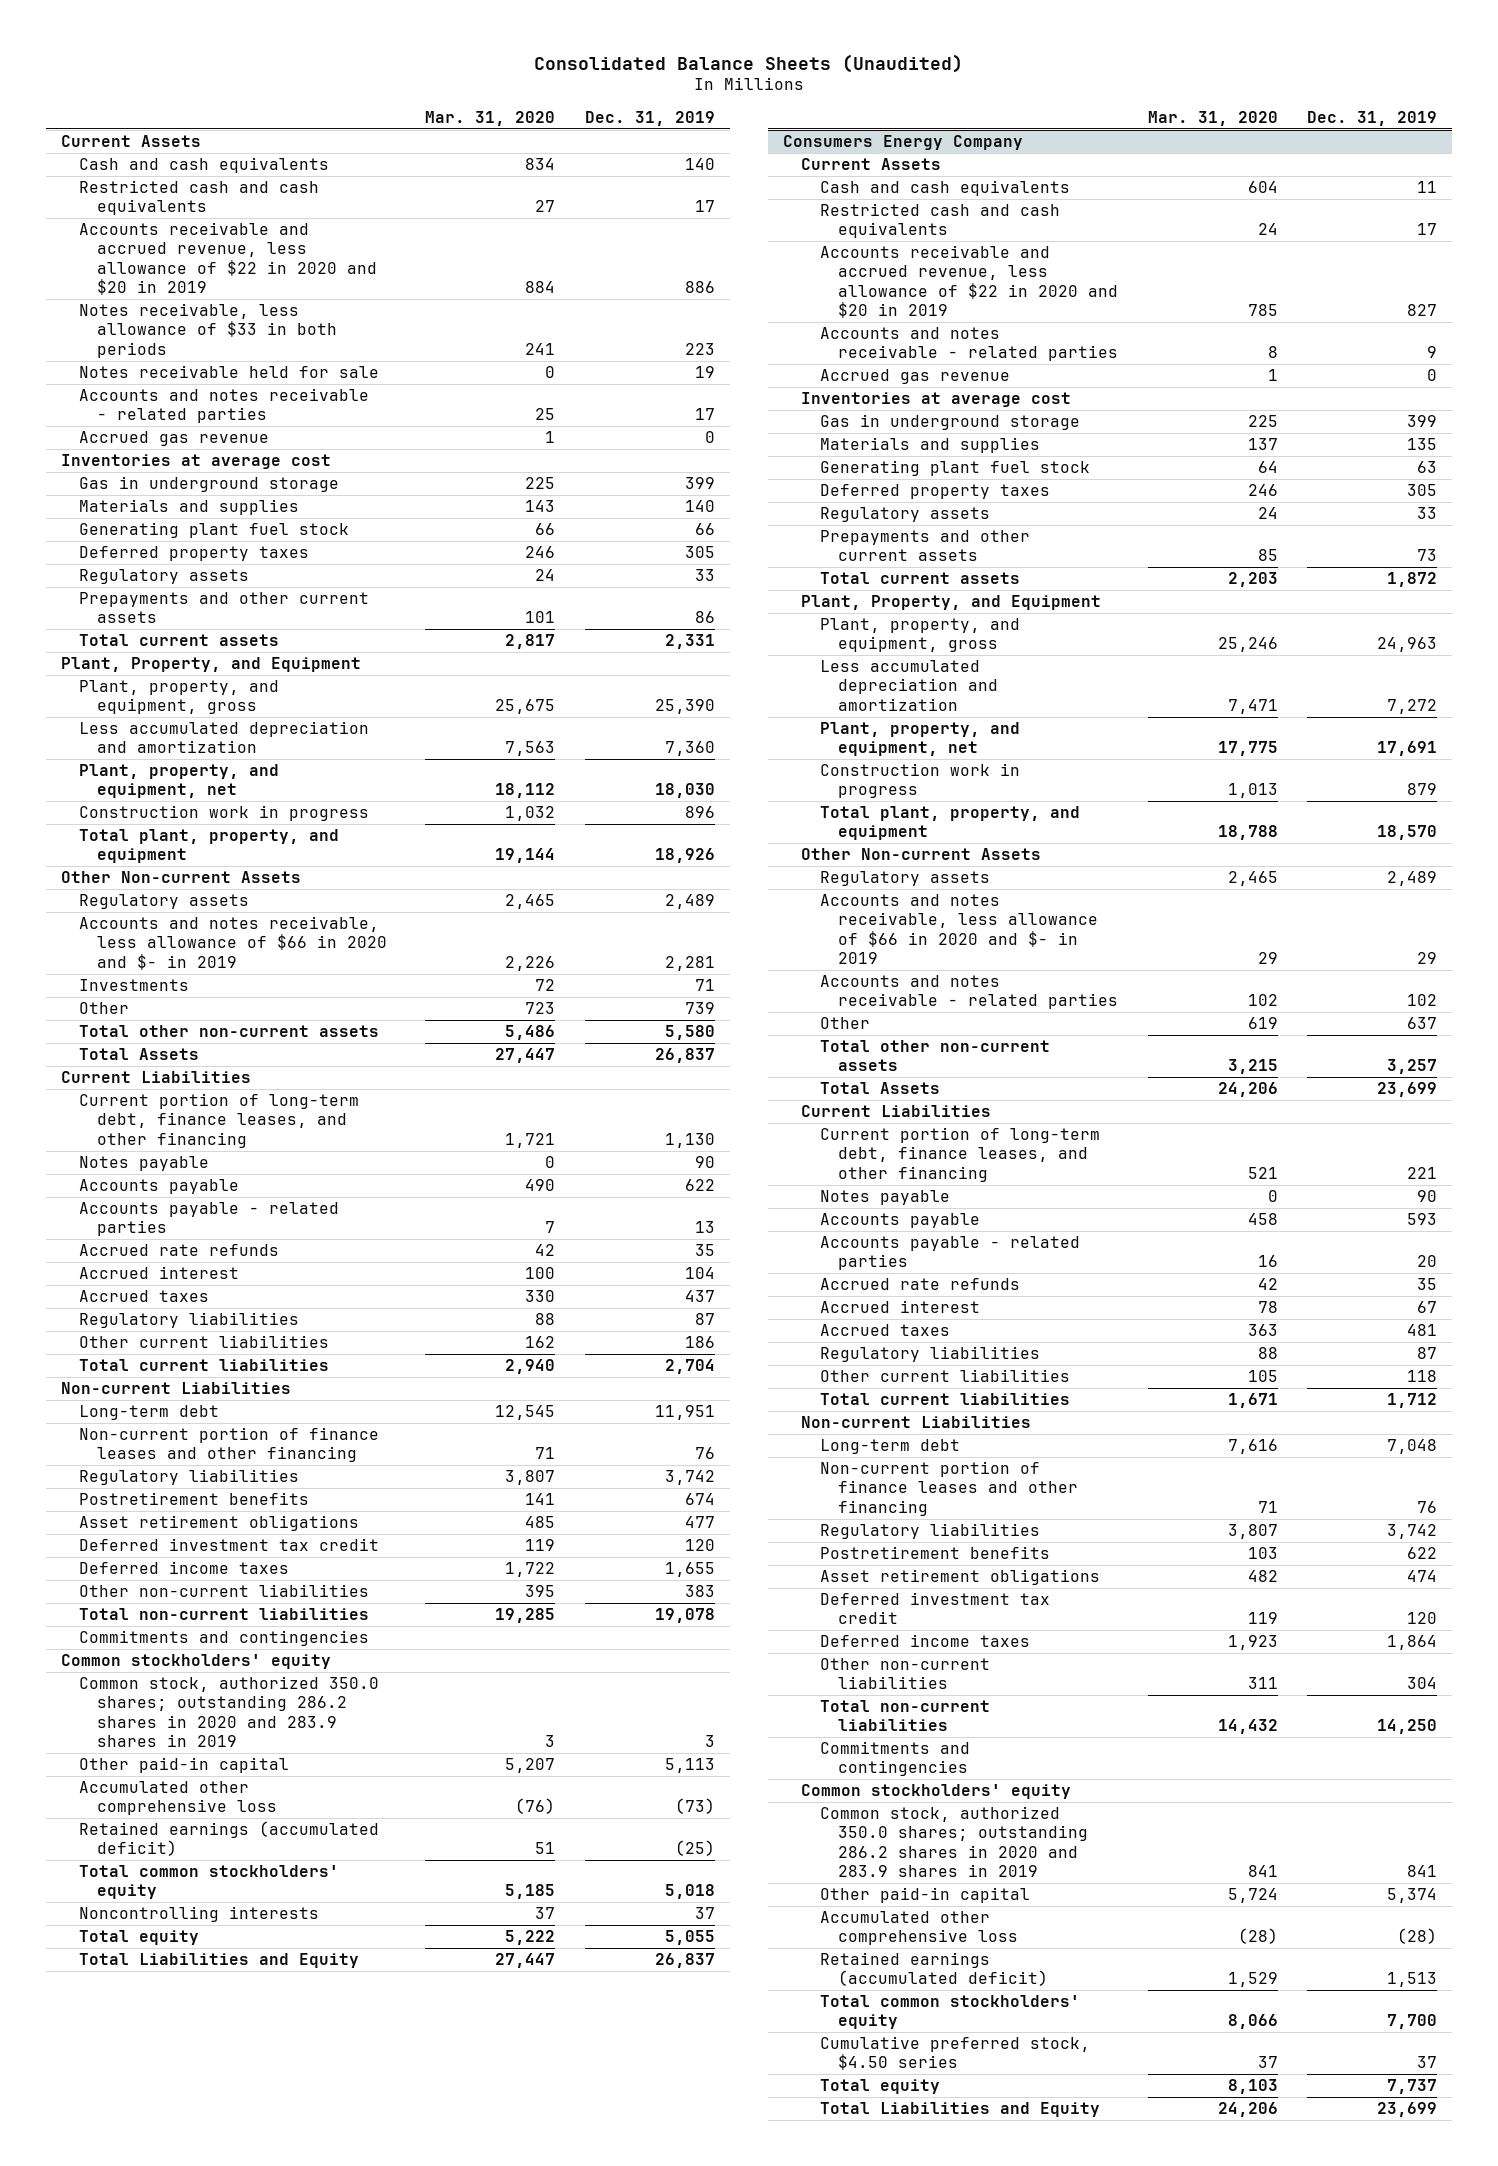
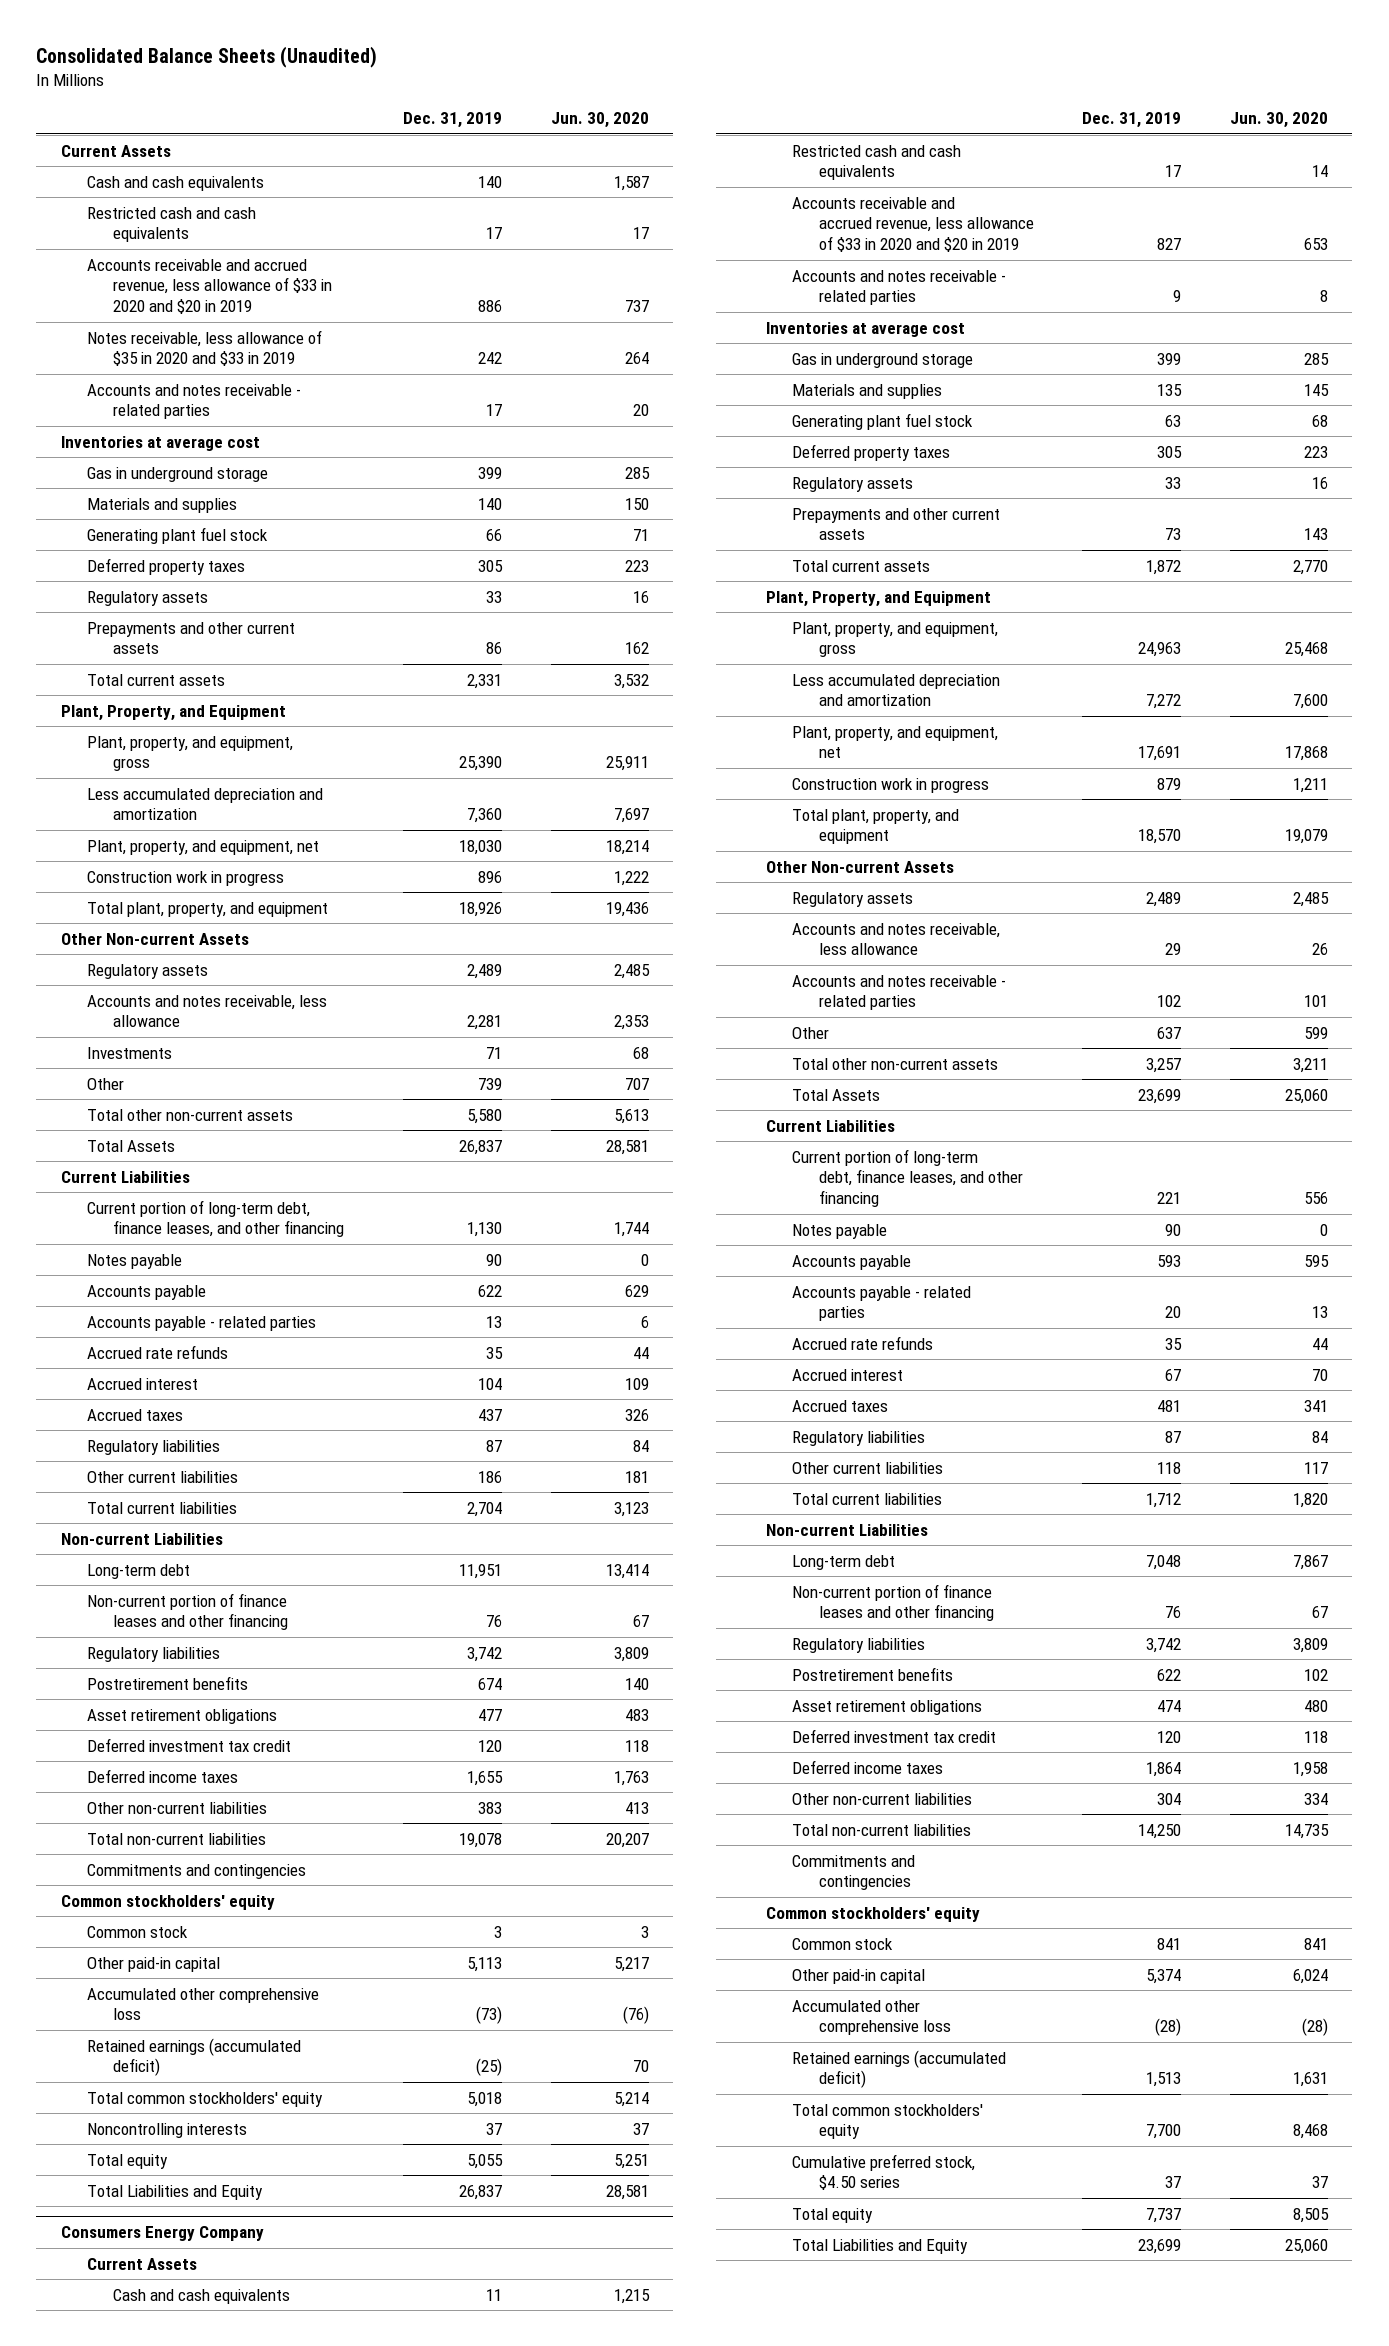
- | Mar. 31, 2020 | Dec. 31, 2019
+ | Dec. 31, 2019 | Jun. 30, 2020
- Accounts receivable and accrued revenue, less allowance of $22 in 2020 and $20 in 2019 | 884 | 886
- Notes receivable, less allowance of $33 in both periods | 241 | 223
- Notes receivable held for sale | 0 | 19
+ Accounts receivable and accrued revenue, less allowance of $33 in 2020 and $20 in 2019 | 886 | 737
+ Notes receivable, less allowance of $35 in 2020 and $33 in 2019 | 242 | 264
- Accrued gas revenue | 1 | 0
- Accounts and notes receivable, less allowance of $66 in 2020 and $- in 2019 | 2,226 | 2,281
+ Accounts and notes receivable, less allowance | 2,281 | 2,353
- Common stock, authorized 350.0 shares; outstanding 286.2 shares in 2020 and 283.9 shares in 2019 | 3 | 3
+ Common stock | 3 | 3
@ Consumers Energy Company
- Accounts receivable and accrued revenue, less allowance of $22 in 2020 and $20 in 2019 | 785 | 827
+ Accounts receivable and accrued revenue, less allowance of $33 in 2020 and $20 in 2019 | 827 | 653
- Accrued gas revenue | 1 | 0
- Accounts and notes receivable, less allowance of $66 in 2020 and $- in 2019 | 29 | 29
+ Accounts and notes receivable, less allowance | 29 | 26
- Common stock, authorized 350.0 shares; outstanding 286.2 shares in 2020 and 283.9 shares in 2019 | 841 | 841
+ Common stock | 841 | 841

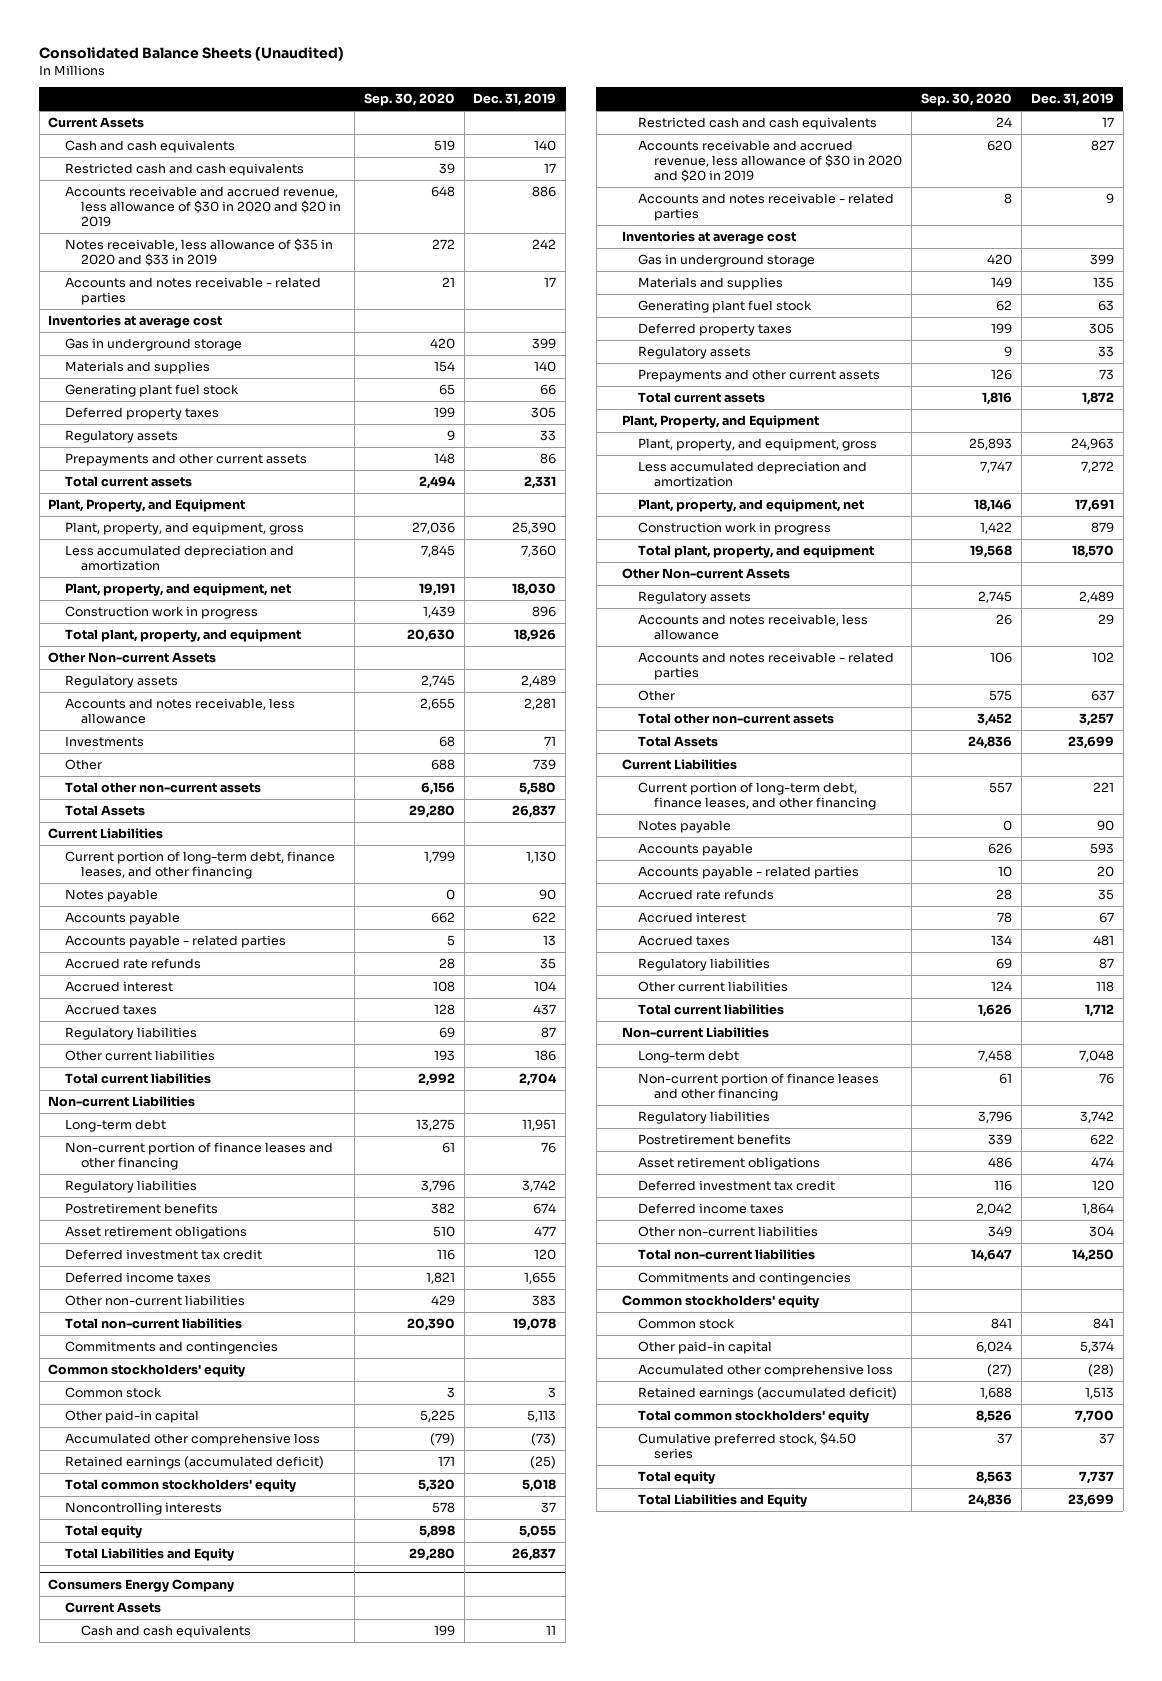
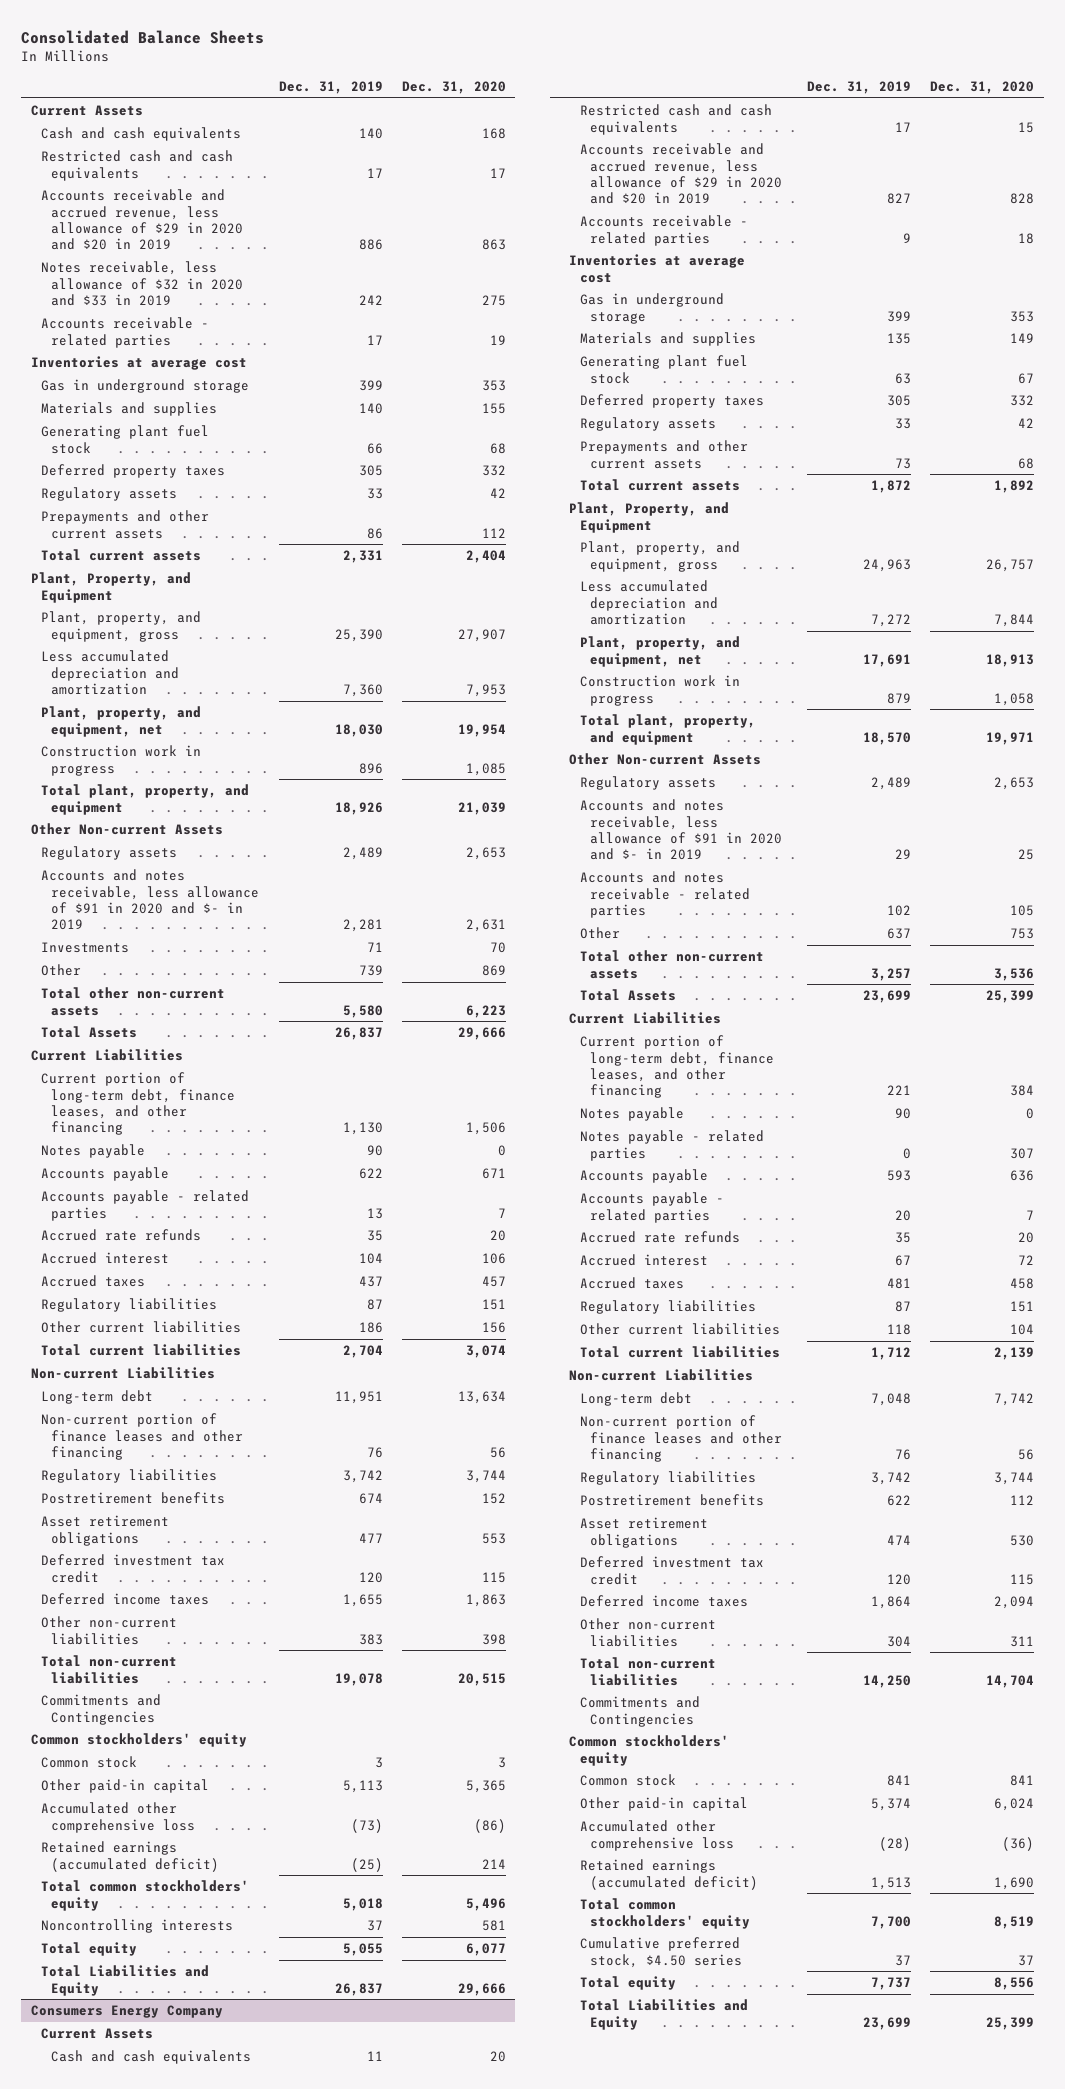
- Consolidated Balance Sheets (Unaudited)
+ Consolidated Balance Sheets
- | Sep. 30, 2020 | Dec. 31, 2019
+ | Dec. 31, 2019 | Dec. 31, 2020
- Accounts receivable and accrued revenue, less allowance of $30 in 2020 and $20 in 2019 | 648 | 886
- Notes receivable, less allowance of $35 in 2020 and $33 in 2019 | 272 | 242
- Accounts and notes receivable - related parties | 21 | 17
+ Accounts receivable and accrued revenue, less allowance of $29 in 2020 and $20 in 2019 | 886 | 863
+ Notes receivable, less allowance of $32 in 2020 and $33 in 2019 | 242 | 275
+ Accounts receivable - related parties | 17 | 19
- Accounts and notes receivable, less allowance | 2,655 | 2,281
+ Accounts and notes receivable, less allowance of $91 in 2020 and $- in 2019 | 2,281 | 2,631
- Commitments and contingencies
+ Commitments and Contingencies
@ Consumers Energy Company
- Accounts receivable and accrued revenue, less allowance of $30 in 2020 and $20 in 2019 | 620 | 827
- Accounts and notes receivable - related parties | 8 | 9
+ Accounts receivable and accrued revenue, less allowance of $29 in 2020 and $20 in 2019 | 827 | 828
+ Accounts receivable - related parties | 9 | 18
- Accounts and notes receivable, less allowance | 26 | 29
+ Accounts and notes receivable, less allowance of $91 in 2020 and $- in 2019 | 29 | 25
+ Notes payable - related parties | 0 | 307
- Commitments and contingencies
+ Commitments and Contingencies

